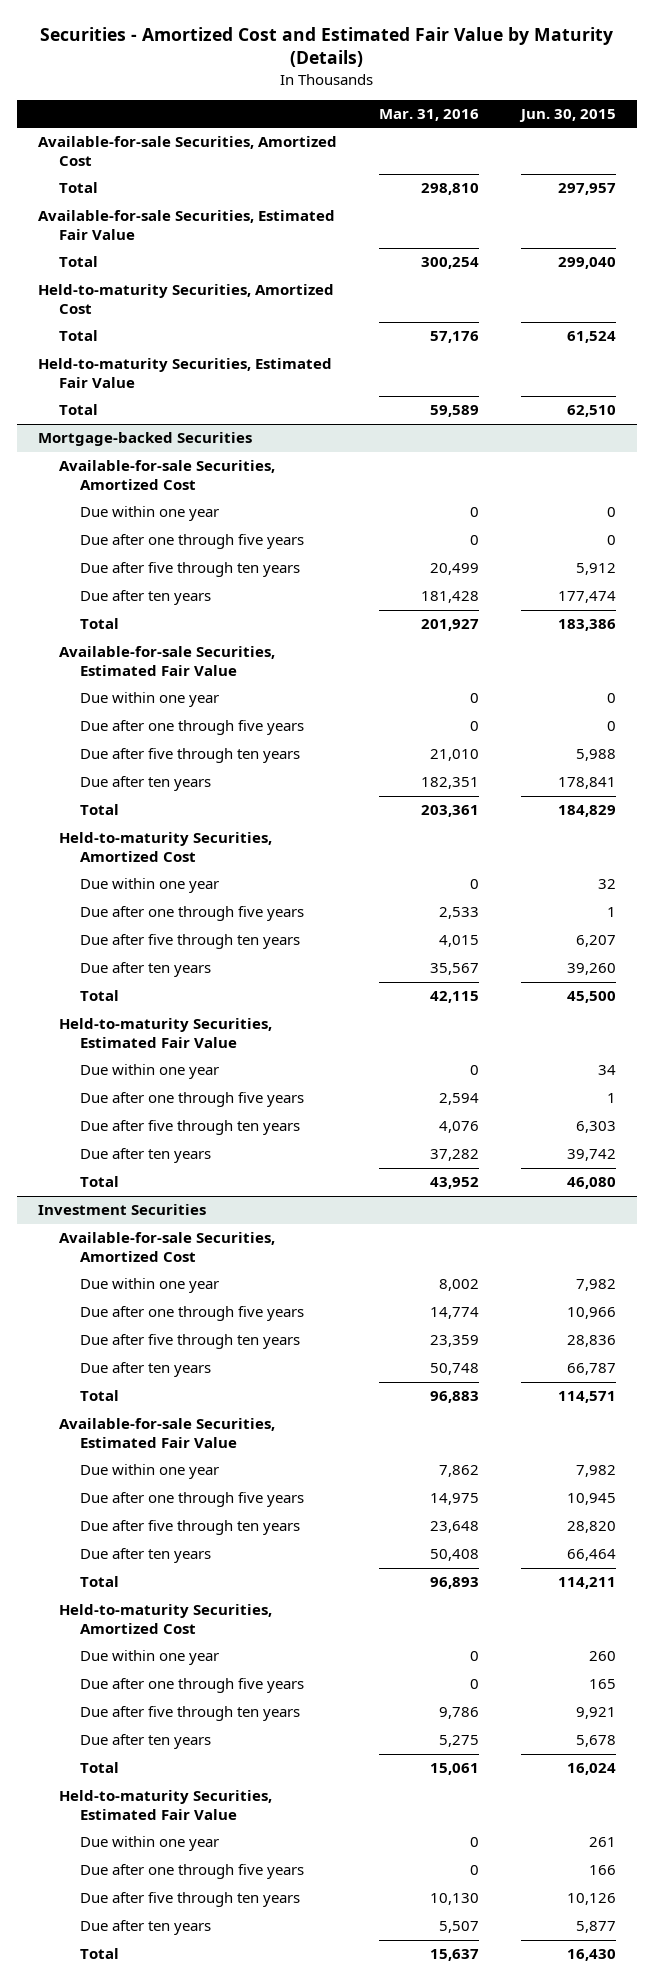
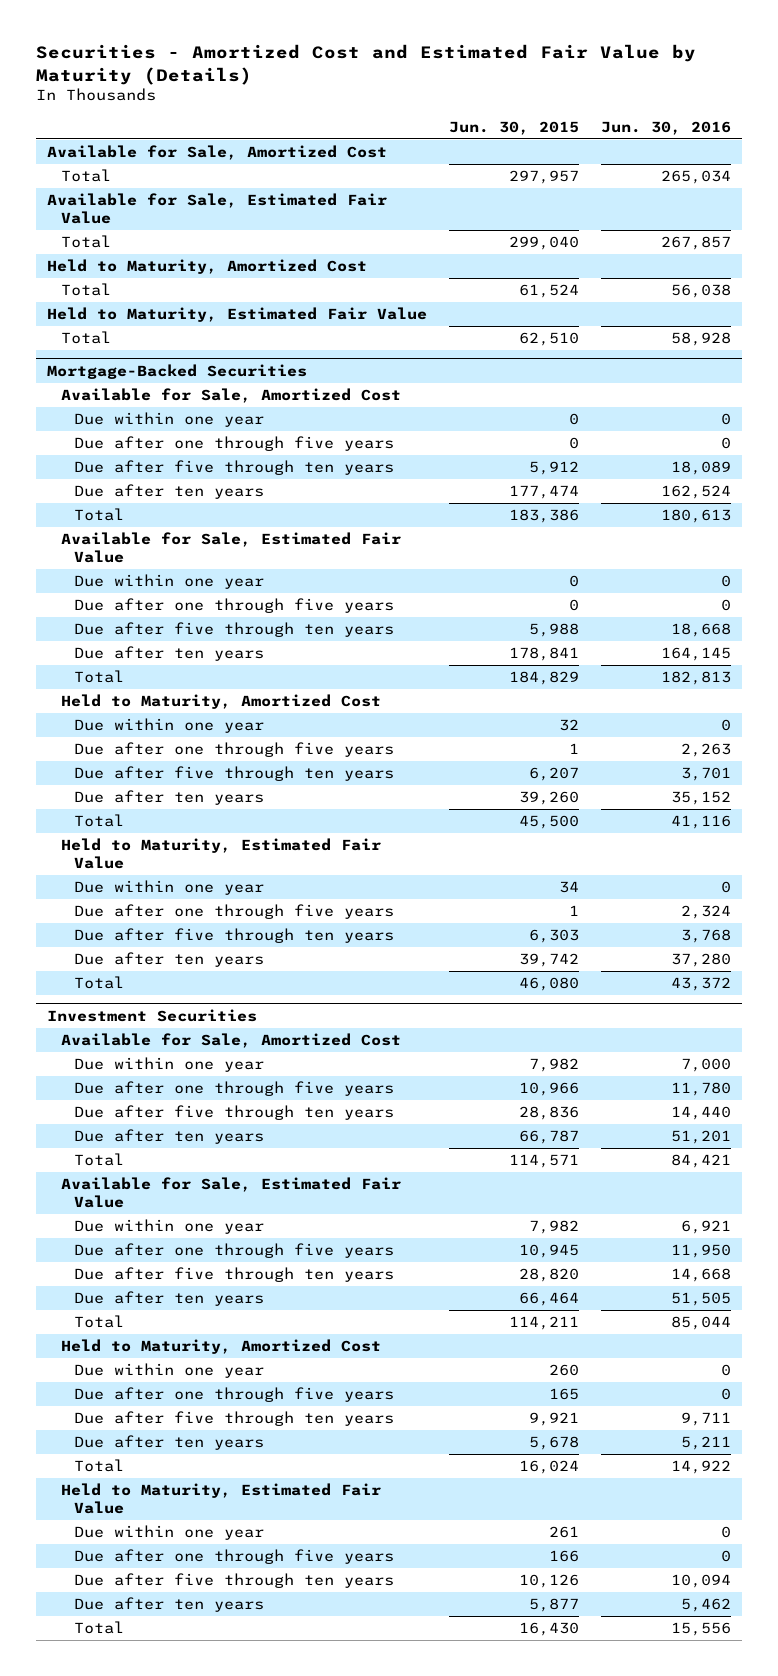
- | Mar. 31, 2016 | Jun. 30, 2015
+ | Jun. 30, 2015 | Jun. 30, 2016
- Available-for-sale Securities, Amortized Cost
+ Available for Sale, Amortized Cost
- Available-for-sale Securities, Estimated Fair Value
+ Available for Sale, Estimated Fair Value
- Held-to-maturity Securities, Amortized Cost
+ Held to Maturity, Amortized Cost
- Held-to-maturity Securities, Estimated Fair Value
+ Held to Maturity, Estimated Fair Value
- Mortgage-backed Securities
- Available-for-sale Securities, Amortized Cost
+ Mortgage-Backed Securities
+ Available for Sale, Amortized Cost
- Available-for-sale Securities, Estimated Fair Value
+ Available for Sale, Estimated Fair Value
- Held-to-maturity Securities, Amortized Cost
+ Held to Maturity, Amortized Cost
- Held-to-maturity Securities, Estimated Fair Value
+ Held to Maturity, Estimated Fair Value
@ Investment Securities
- Available-for-sale Securities, Amortized Cost
+ Available for Sale, Amortized Cost
- Available-for-sale Securities, Estimated Fair Value
+ Available for Sale, Estimated Fair Value
- Held-to-maturity Securities, Amortized Cost
+ Held to Maturity, Amortized Cost
- Held-to-maturity Securities, Estimated Fair Value
+ Held to Maturity, Estimated Fair Value

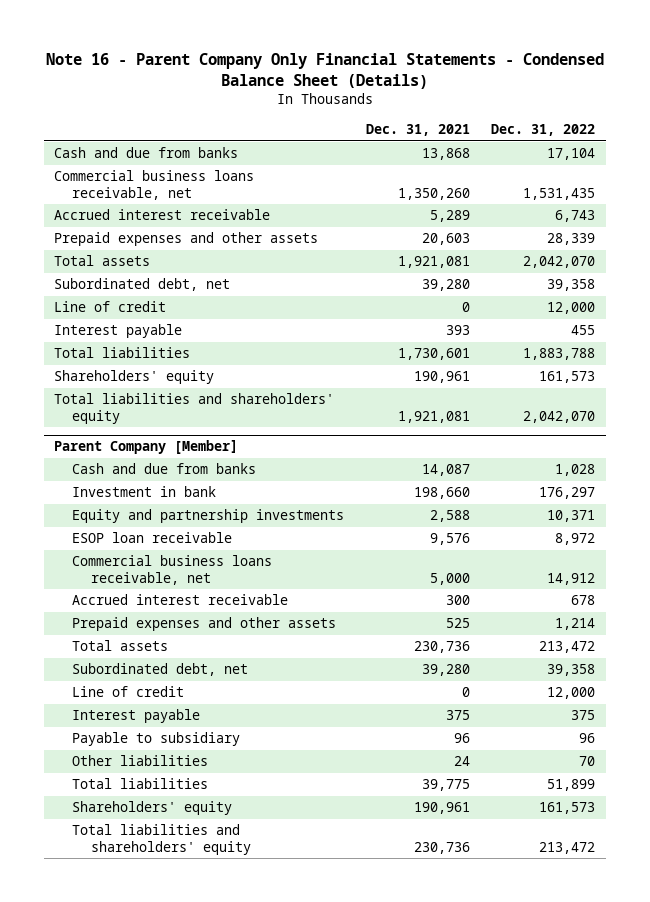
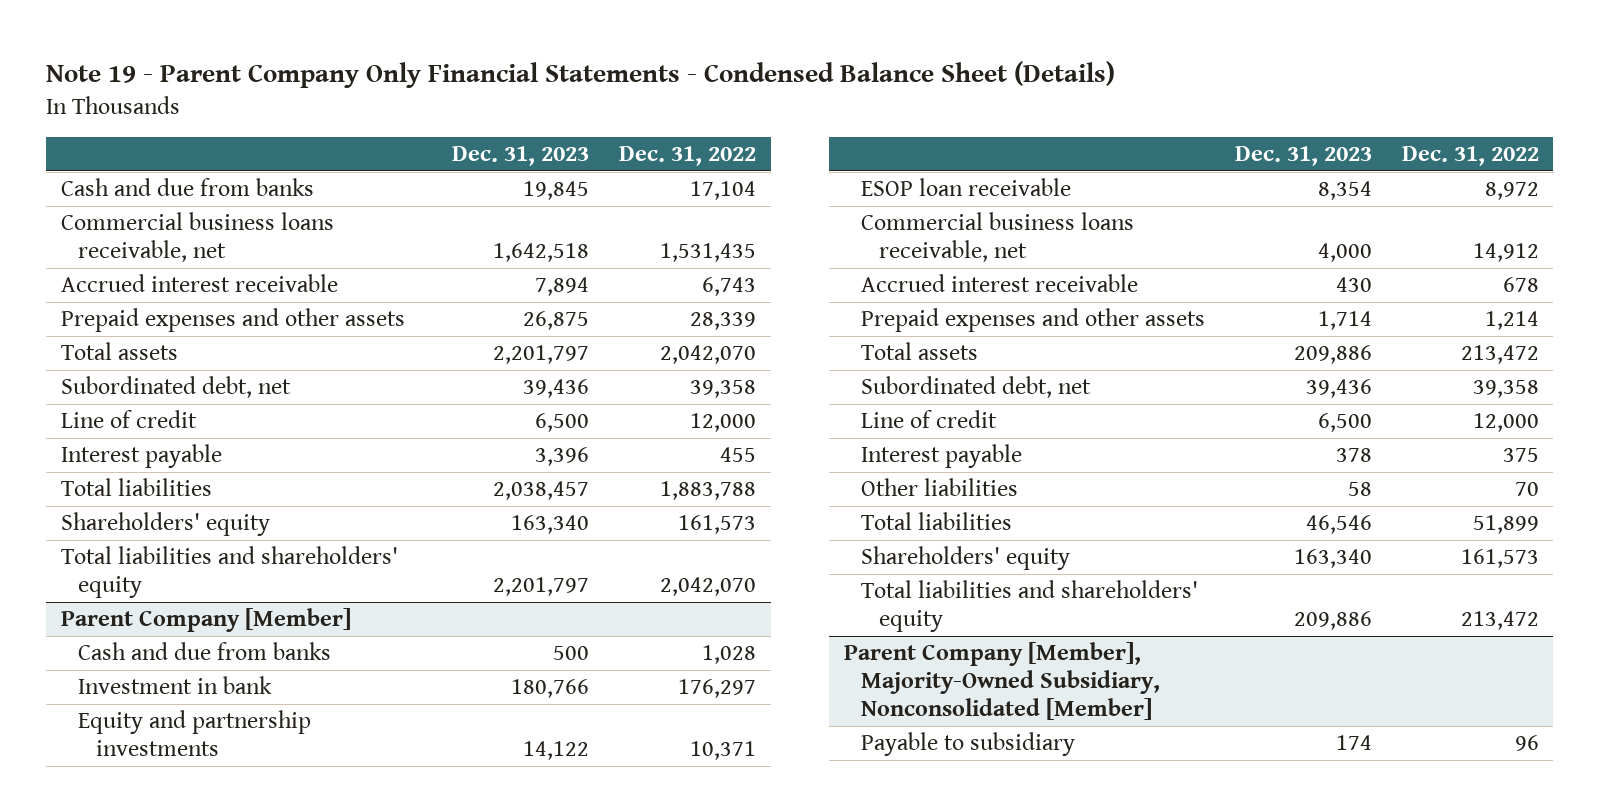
- Note 16 - Parent Company Only Financial Statements - Condensed Balance Sheet (Details)
+ Note 19 - Parent Company Only Financial Statements - Condensed Balance Sheet (Details)
- | Dec. 31, 2021 | Dec. 31, 2022
+ | Dec. 31, 2023 | Dec. 31, 2022
@ Parent Company [Member]
- Payable to subsidiary | 96 | 96
+ Parent Company [Member], Majority-Owned Subsidiary, Nonconsolidated [Member]
+ Payable to subsidiary | 174 | 96

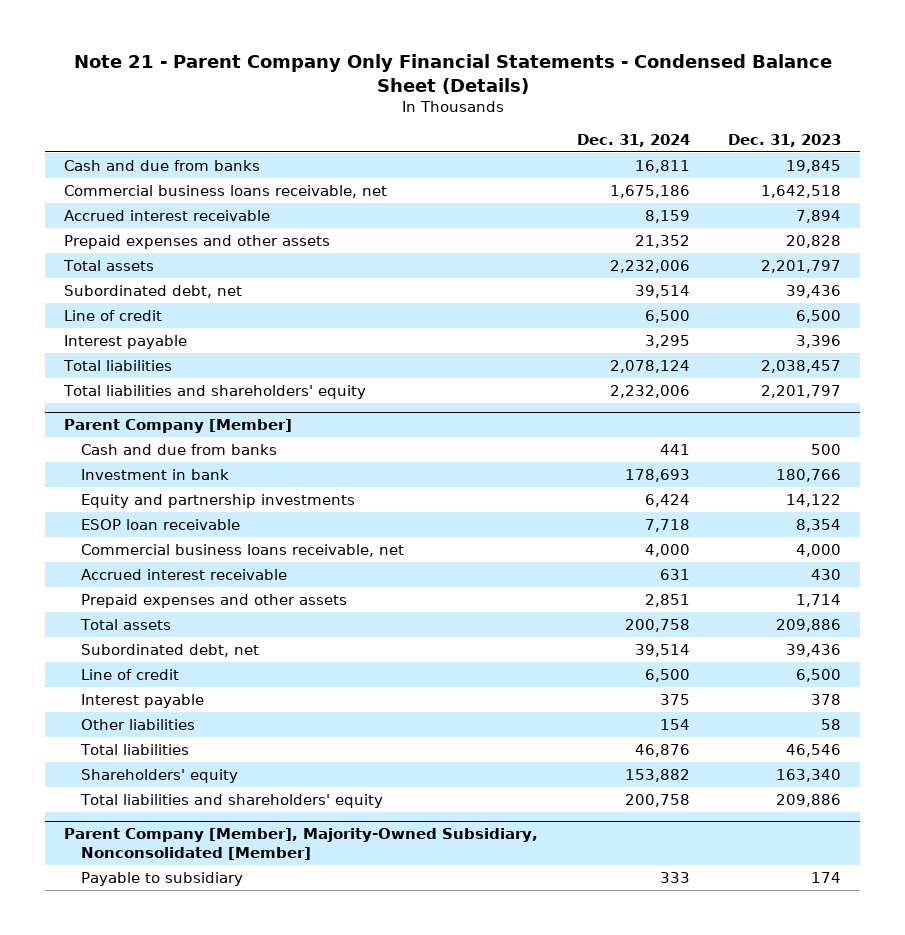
- Note 19 - Parent Company Only Financial Statements - Condensed Balance Sheet (Details)
+ Note 21 - Parent Company Only Financial Statements - Condensed Balance Sheet (Details)
- | Dec. 31, 2023 | Dec. 31, 2022
+ | Dec. 31, 2024 | Dec. 31, 2023
- Prepaid expenses and other assets | 26,875 | 28,339
+ Prepaid expenses and other assets | 21,352 | 20,828
- Shareholders' equity | 163,340 | 161,573

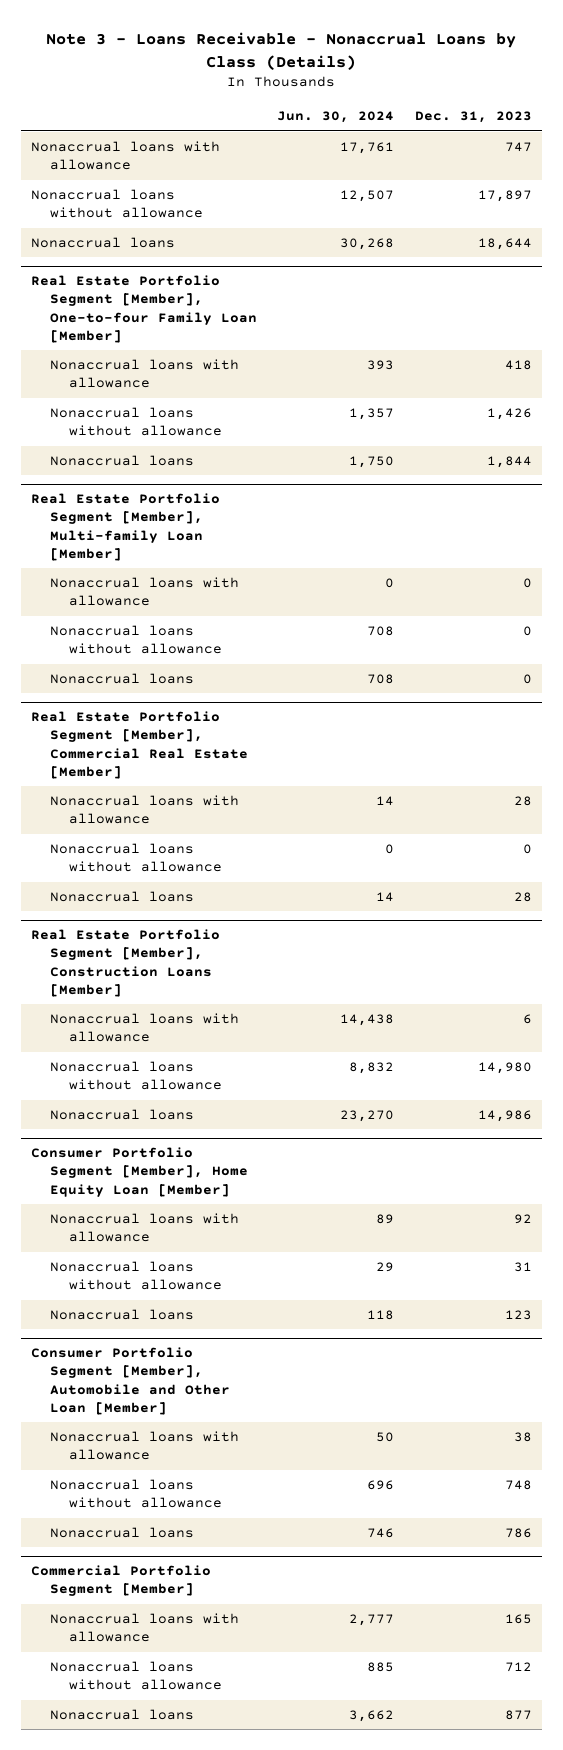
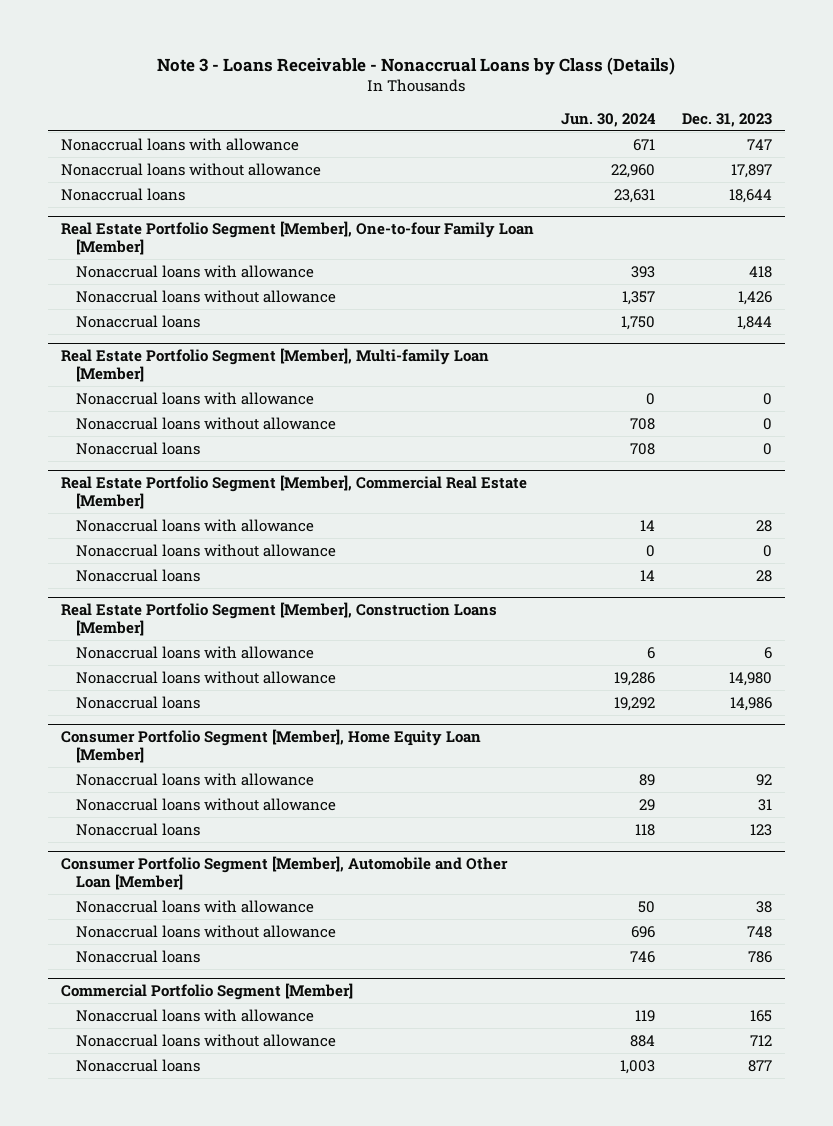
- Nonaccrual loans with allowance | 17,761 | 747
- Nonaccrual loans without allowance | 12,507 | 17,897
- Nonaccrual loans | 30,268 | 18,644
+ Nonaccrual loans with allowance | 671 | 747
+ Nonaccrual loans without allowance | 22,960 | 17,897
+ Nonaccrual loans | 23,631 | 18,644
@ Real Estate Portfolio Segment [Member], Construction Loans [Member]
- Nonaccrual loans with allowance | 14,438 | 6
- Nonaccrual loans without allowance | 8,832 | 14,980
- Nonaccrual loans | 23,270 | 14,986
+ Nonaccrual loans with allowance | 6 | 6
+ Nonaccrual loans without allowance | 19,286 | 14,980
+ Nonaccrual loans | 19,292 | 14,986
@ Commercial Portfolio Segment [Member]
- Nonaccrual loans with allowance | 2,777 | 165
- Nonaccrual loans without allowance | 885 | 712
- Nonaccrual loans | 3,662 | 877
+ Nonaccrual loans with allowance | 119 | 165
+ Nonaccrual loans without allowance | 884 | 712
+ Nonaccrual loans | 1,003 | 877

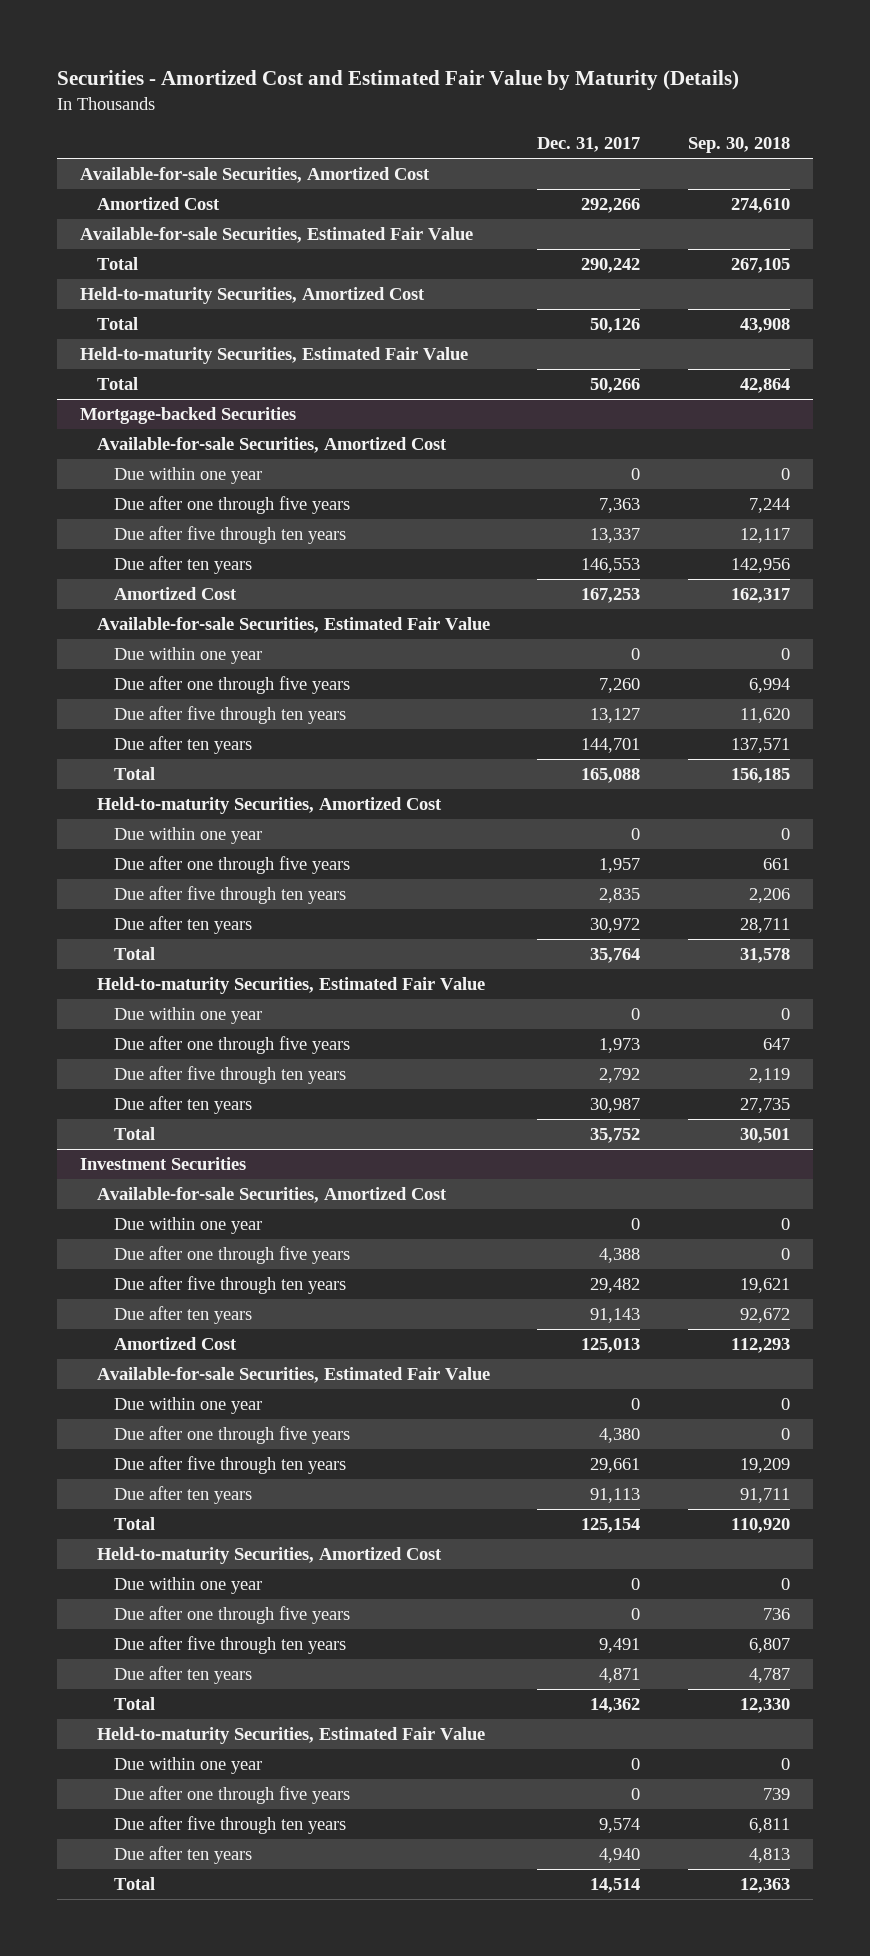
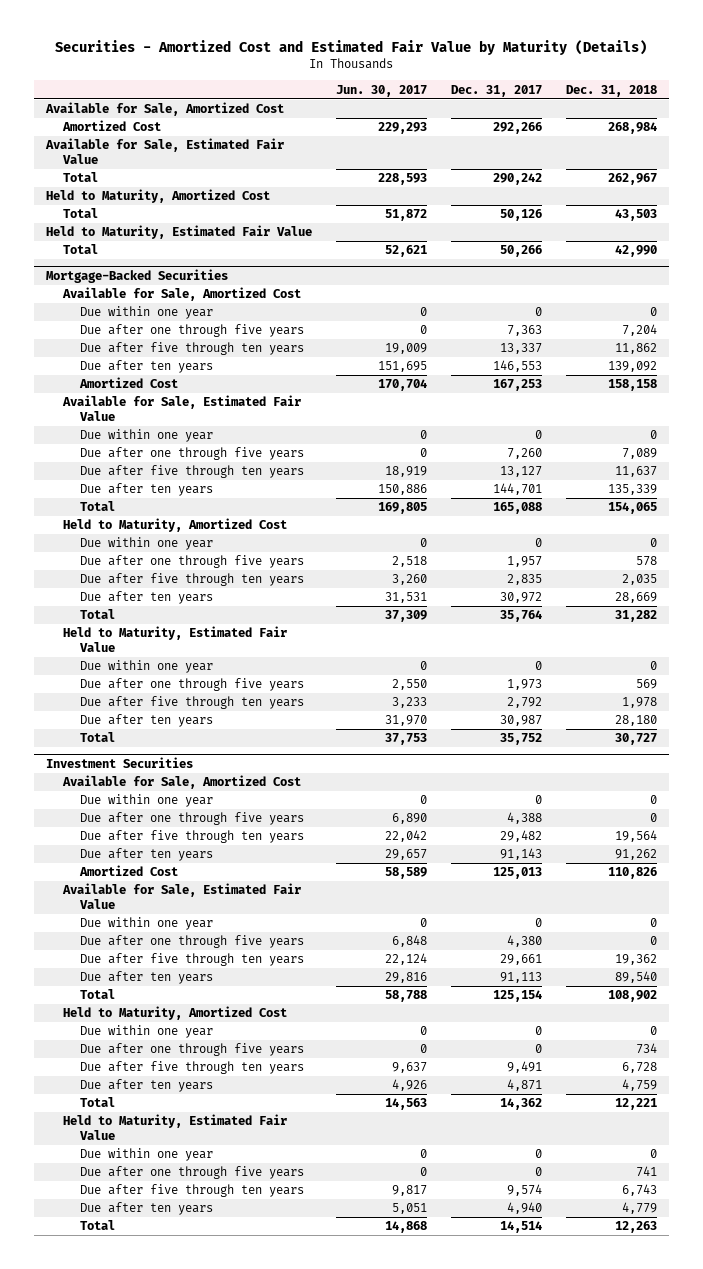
- | Dec. 31, 2017 | Sep. 30, 2018
+ | Jun. 30, 2017 | Dec. 31, 2017 | Dec. 31, 2018
- Available-for-sale Securities, Amortized Cost
+ Available for Sale, Amortized Cost
- Available-for-sale Securities, Estimated Fair Value
+ Available for Sale, Estimated Fair Value
- Held-to-maturity Securities, Amortized Cost
+ Held to Maturity, Amortized Cost
- Held-to-maturity Securities, Estimated Fair Value
+ Held to Maturity, Estimated Fair Value
- Mortgage-backed Securities
- Available-for-sale Securities, Amortized Cost
+ Mortgage-Backed Securities
+ Available for Sale, Amortized Cost
- Available-for-sale Securities, Estimated Fair Value
+ Available for Sale, Estimated Fair Value
- Held-to-maturity Securities, Amortized Cost
+ Held to Maturity, Amortized Cost
- Held-to-maturity Securities, Estimated Fair Value
+ Held to Maturity, Estimated Fair Value
@ Investment Securities
- Available-for-sale Securities, Amortized Cost
+ Available for Sale, Amortized Cost
- Available-for-sale Securities, Estimated Fair Value
+ Available for Sale, Estimated Fair Value
- Held-to-maturity Securities, Amortized Cost
+ Held to Maturity, Amortized Cost
- Held-to-maturity Securities, Estimated Fair Value
+ Held to Maturity, Estimated Fair Value

